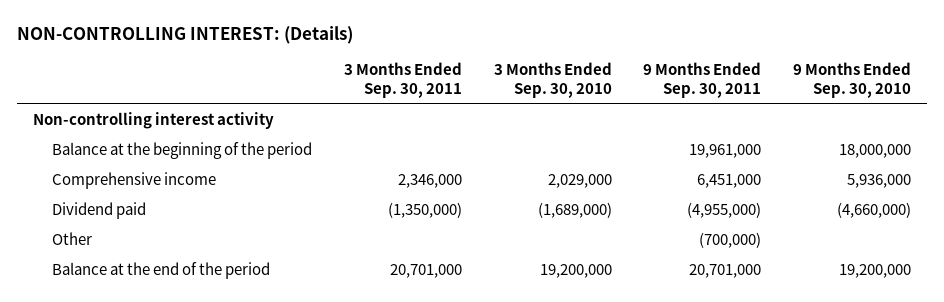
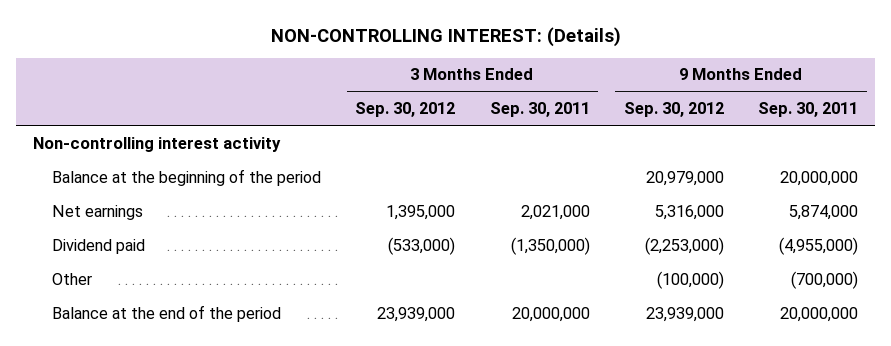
- | 3 Months Ended Sep. 30, 2011 | 3 Months Ended Sep. 30, 2010 | 9 Months Ended Sep. 30, 2011 | 9 Months Ended Sep. 30, 2010
+ | 3 Months Ended Sep. 30, 2012 | 3 Months Ended Sep. 30, 2011 | 9 Months Ended Sep. 30, 2012 | 9 Months Ended Sep. 30, 2011
- Balance at the beginning of the period | | | 19,961,000 | 18,000,000
- Comprehensive income | 2,346,000 | 2,029,000 | 6,451,000 | 5,936,000
+ Balance at the beginning of the period | | | 20,979,000 | 20,000,000
+ Net earnings | 1,395,000 | 2,021,000 | 5,316,000 | 5,874,000
- Balance at the end of the period | 20,701,000 | 19,200,000 | 20,701,000 | 19,200,000
+ Balance at the end of the period | 23,939,000 | 20,000,000 | 23,939,000 | 20,000,000

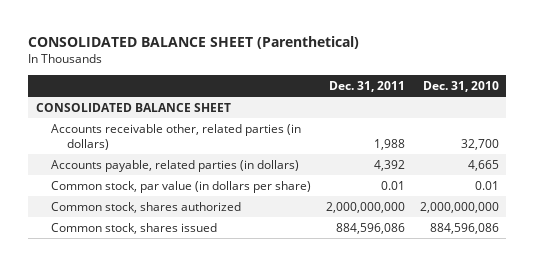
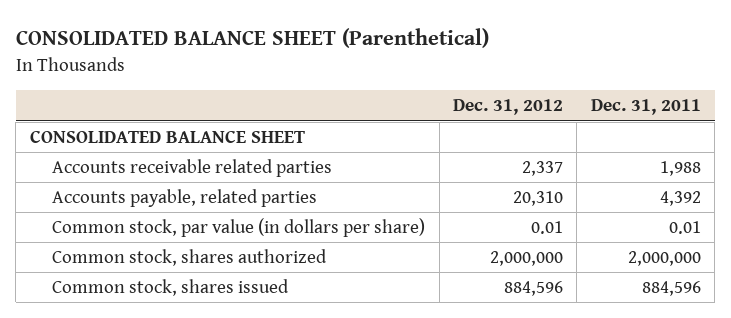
- | Dec. 31, 2011 | Dec. 31, 2010
+ | Dec. 31, 2012 | Dec. 31, 2011
- Accounts receivable other, related parties (in dollars) | 1,988 | 32,700
- Accounts payable, related parties (in dollars) | 4,392 | 4,665
+ Accounts receivable related parties | 2,337 | 1,988
+ Accounts payable, related parties | 20,310 | 4,392
- Common stock, shares authorized | 2,000,000,000 | 2,000,000,000
- Common stock, shares issued | 884,596,086 | 884,596,086
+ Common stock, shares authorized | 2,000,000 | 2,000,000
+ Common stock, shares issued | 884,596 | 884,596

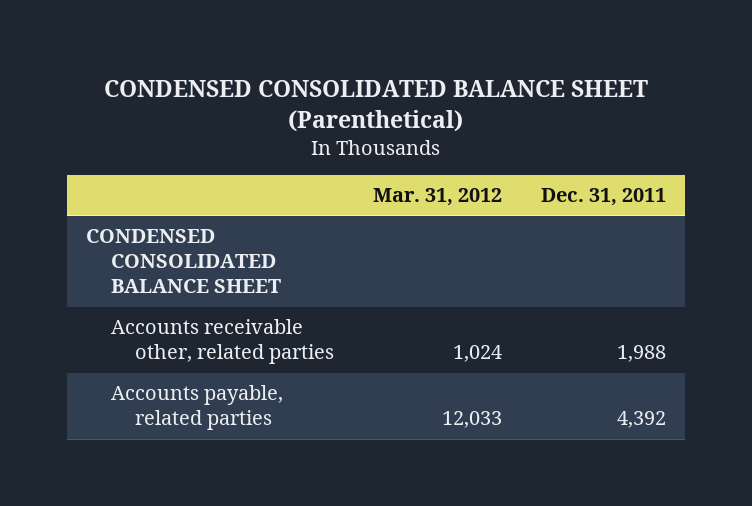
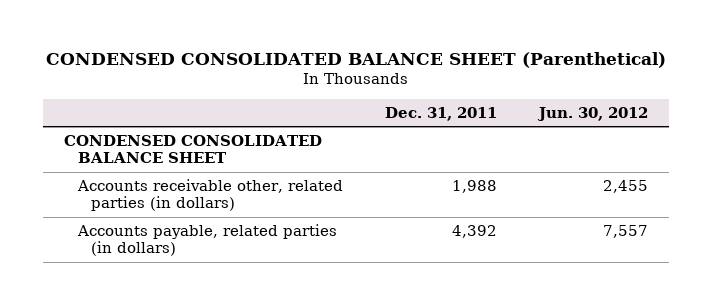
- | Mar. 31, 2012 | Dec. 31, 2011
+ | Dec. 31, 2011 | Jun. 30, 2012
- Accounts receivable other, related parties | 1,024 | 1,988
- Accounts payable, related parties | 12,033 | 4,392
+ Accounts receivable other, related parties (in dollars) | 1,988 | 2,455
+ Accounts payable, related parties (in dollars) | 4,392 | 7,557

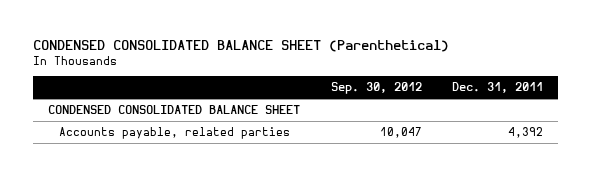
- | Dec. 31, 2011 | Jun. 30, 2012
+ | Sep. 30, 2012 | Dec. 31, 2011
- Accounts receivable other, related parties (in dollars) | 1,988 | 2,455
- Accounts payable, related parties (in dollars) | 4,392 | 7,557
+ Accounts payable, related parties | 10,047 | 4,392

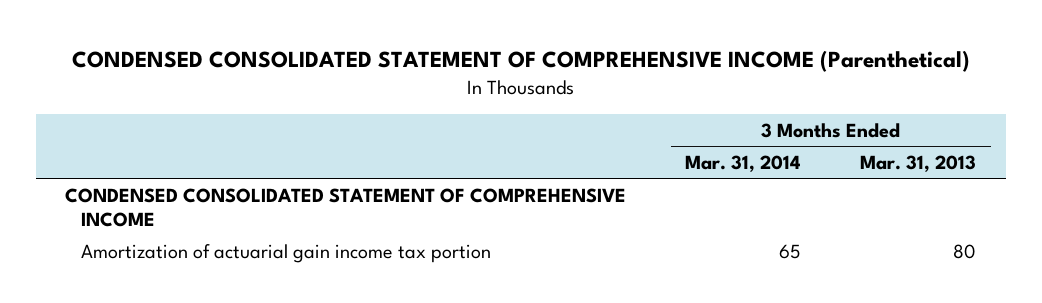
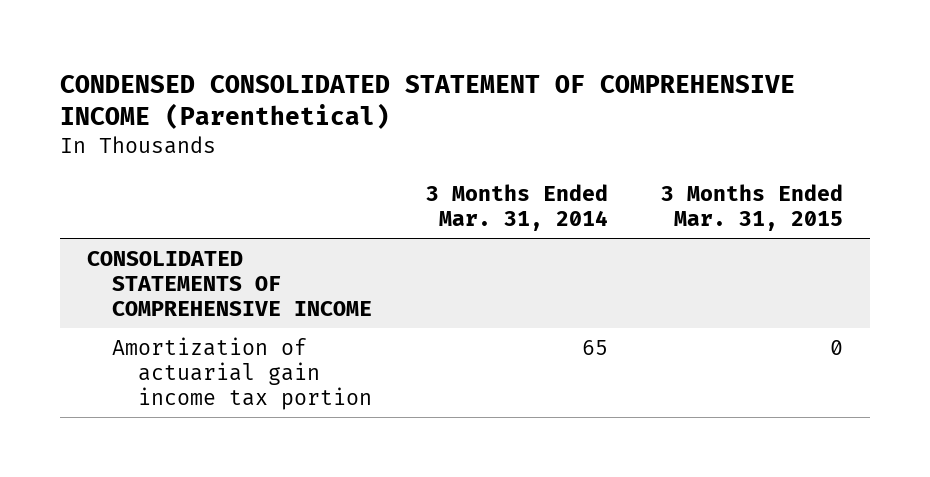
- | 3 Months Ended Mar. 31, 2014 | 3 Months Ended Mar. 31, 2013
+ | 3 Months Ended Mar. 31, 2014 | 3 Months Ended Mar. 31, 2015
- CONDENSED CONSOLIDATED STATEMENT OF COMPREHENSIVE INCOME
+ CONSOLIDATED STATEMENTS OF COMPREHENSIVE INCOME

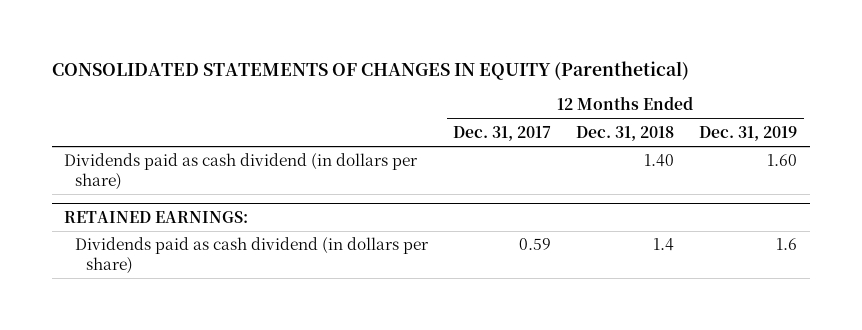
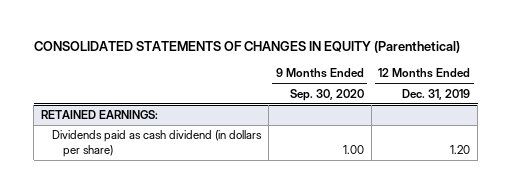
- | 12 Months Ended Dec. 31, 2017 | 12 Months Ended Dec. 31, 2018 | 12 Months Ended Dec. 31, 2019
+ | 9 Months Ended Sep. 30, 2020 | 12 Months Ended Dec. 31, 2019
- Dividends paid as cash dividend (in dollars per share) | | 1.40 | 1.60
@ RETAINED EARNINGS:
- Dividends paid as cash dividend (in dollars per share) | 0.59 | 1.4 | 1.6
+ Dividends paid as cash dividend (in dollars per share) | 1.00 | 1.20

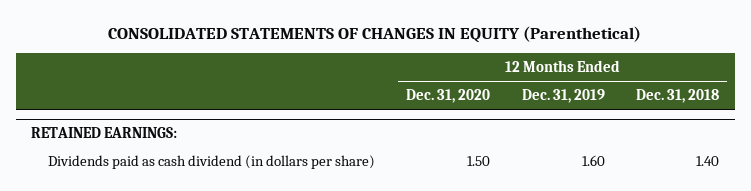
- | 9 Months Ended Sep. 30, 2020 | 12 Months Ended Dec. 31, 2019
+ | 12 Months Ended Dec. 31, 2020 | 12 Months Ended Dec. 31, 2019 | 12 Months Ended Dec. 31, 2018
@ RETAINED EARNINGS:
- Dividends paid as cash dividend (in dollars per share) | 1.00 | 1.20
+ Dividends paid as cash dividend (in dollars per share) | 1.50 | 1.60 | 1.40

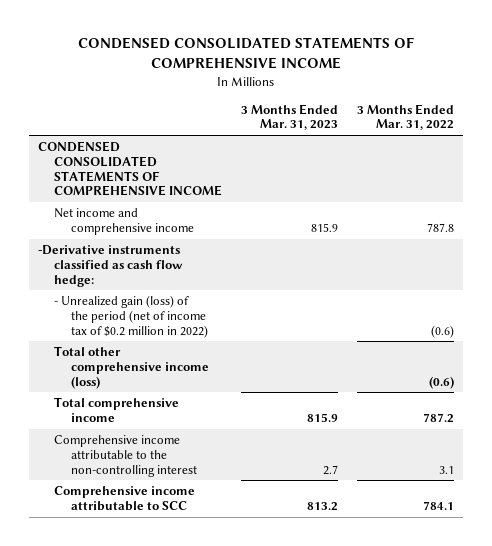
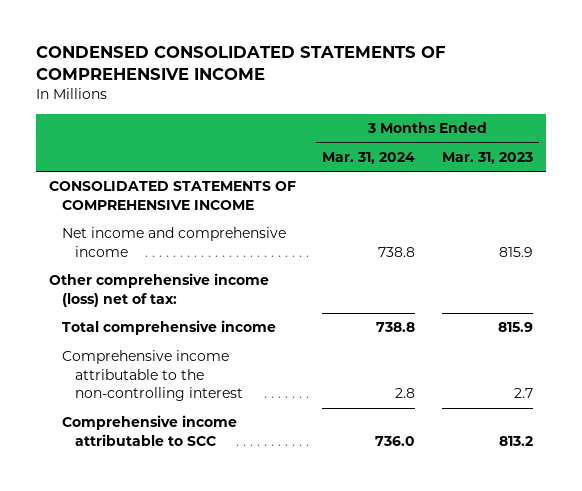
- | 3 Months Ended Mar. 31, 2023 | 3 Months Ended Mar. 31, 2022
+ | 3 Months Ended Mar. 31, 2024 | 3 Months Ended Mar. 31, 2023
- CONDENSED CONSOLIDATED STATEMENTS OF COMPREHENSIVE INCOME
+ CONSOLIDATED STATEMENTS OF COMPREHENSIVE INCOME
- -Derivative instruments classified as cash flow hedge:
- - Unrealized gain (loss) of the period (net of income tax of $0.2 million in 2022) | | (0.6)
- Total other comprehensive income (loss) | | (0.6)
+ Other comprehensive income (loss) net of tax:

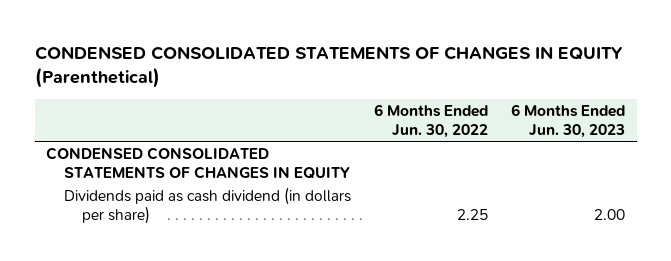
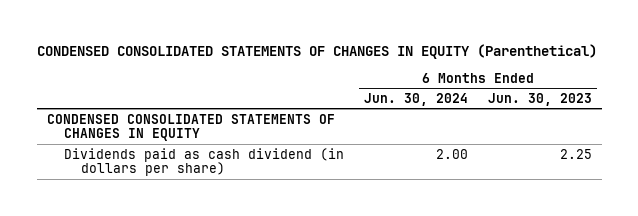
- | 6 Months Ended Jun. 30, 2022 | 6 Months Ended Jun. 30, 2023
+ | 6 Months Ended Jun. 30, 2024 | 6 Months Ended Jun. 30, 2023
- Dividends paid as cash dividend (in dollars per share) | 2.25 | 2.00
+ Dividends paid as cash dividend (in dollars per share) | 2.00 | 2.25

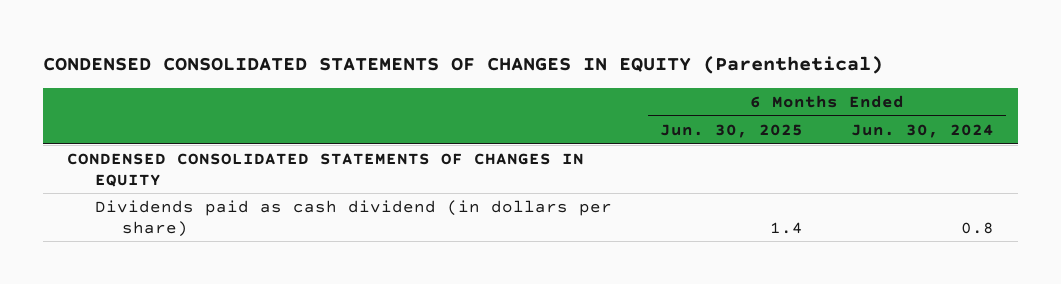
- | 6 Months Ended Jun. 30, 2024 | 6 Months Ended Jun. 30, 2023
+ | 6 Months Ended Jun. 30, 2025 | 6 Months Ended Jun. 30, 2024
- Dividends paid as cash dividend (in dollars per share) | 2.00 | 2.25
+ Dividends paid as cash dividend (in dollars per share) | 1.4 | 0.8

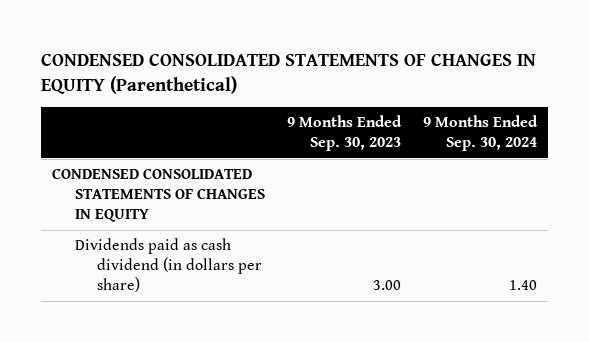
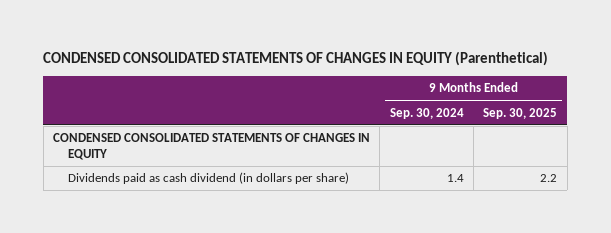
- | 9 Months Ended Sep. 30, 2023 | 9 Months Ended Sep. 30, 2024
+ | 9 Months Ended Sep. 30, 2024 | 9 Months Ended Sep. 30, 2025
- Dividends paid as cash dividend (in dollars per share) | 3.00 | 1.40
+ Dividends paid as cash dividend (in dollars per share) | 1.4 | 2.2

